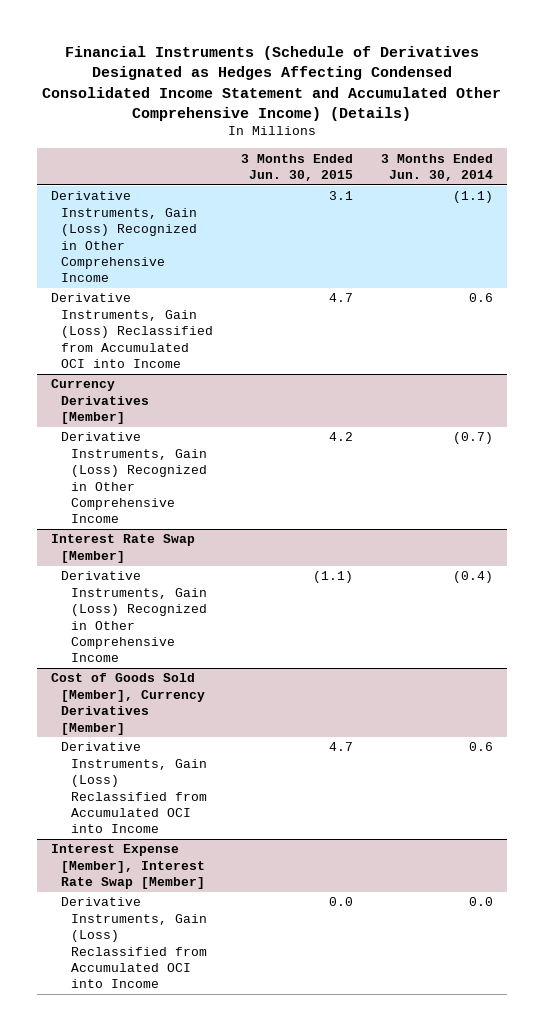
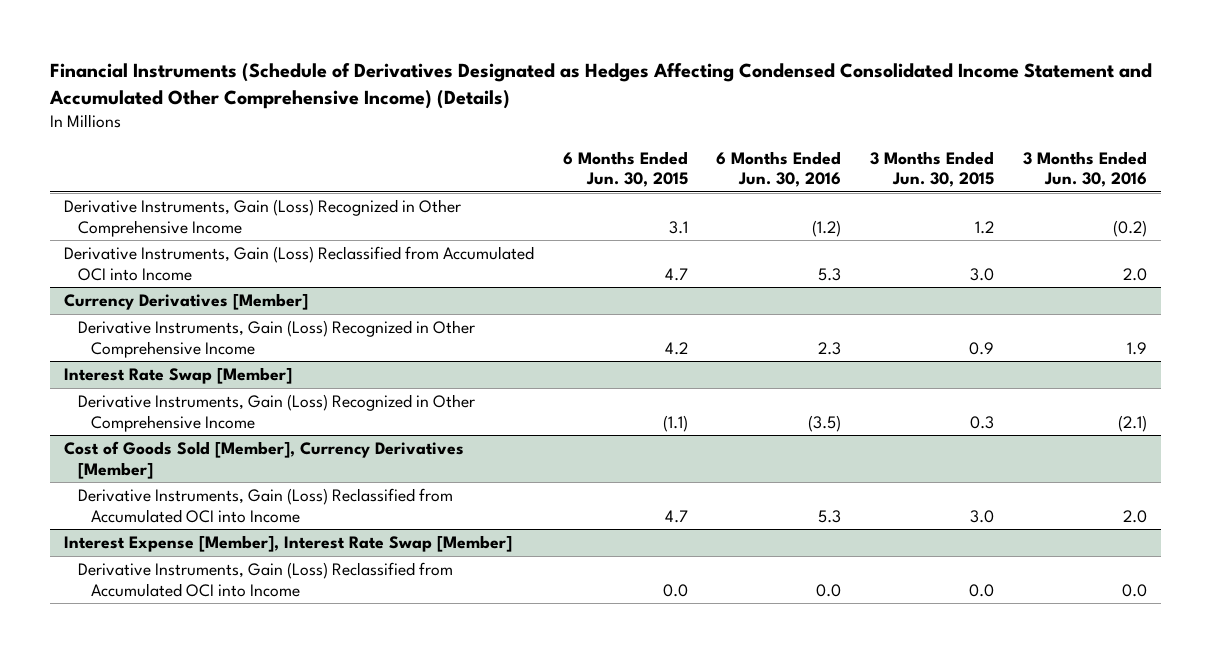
- | 3 Months Ended Jun. 30, 2015 | 3 Months Ended Jun. 30, 2014
+ | 6 Months Ended Jun. 30, 2015 | 6 Months Ended Jun. 30, 2016 | 3 Months Ended Jun. 30, 2015 | 3 Months Ended Jun. 30, 2016
- Derivative Instruments, Gain (Loss) Recognized in Other Comprehensive Income | 3.1 | (1.1)
- Derivative Instruments, Gain (Loss) Reclassified from Accumulated OCI into Income | 4.7 | 0.6
+ Derivative Instruments, Gain (Loss) Recognized in Other Comprehensive Income | 3.1 | (1.2) | 1.2 | (0.2)
+ Derivative Instruments, Gain (Loss) Reclassified from Accumulated OCI into Income | 4.7 | 5.3 | 3.0 | 2.0
@ Currency Derivatives [Member]
- Derivative Instruments, Gain (Loss) Recognized in Other Comprehensive Income | 4.2 | (0.7)
+ Derivative Instruments, Gain (Loss) Recognized in Other Comprehensive Income | 4.2 | 2.3 | 0.9 | 1.9
@ Interest Rate Swap [Member]
- Derivative Instruments, Gain (Loss) Recognized in Other Comprehensive Income | (1.1) | (0.4)
+ Derivative Instruments, Gain (Loss) Recognized in Other Comprehensive Income | (1.1) | (3.5) | 0.3 | (2.1)
@ Cost of Goods Sold [Member], Currency Derivatives [Member]
- Derivative Instruments, Gain (Loss) Reclassified from Accumulated OCI into Income | 4.7 | 0.6
+ Derivative Instruments, Gain (Loss) Reclassified from Accumulated OCI into Income | 4.7 | 5.3 | 3.0 | 2.0

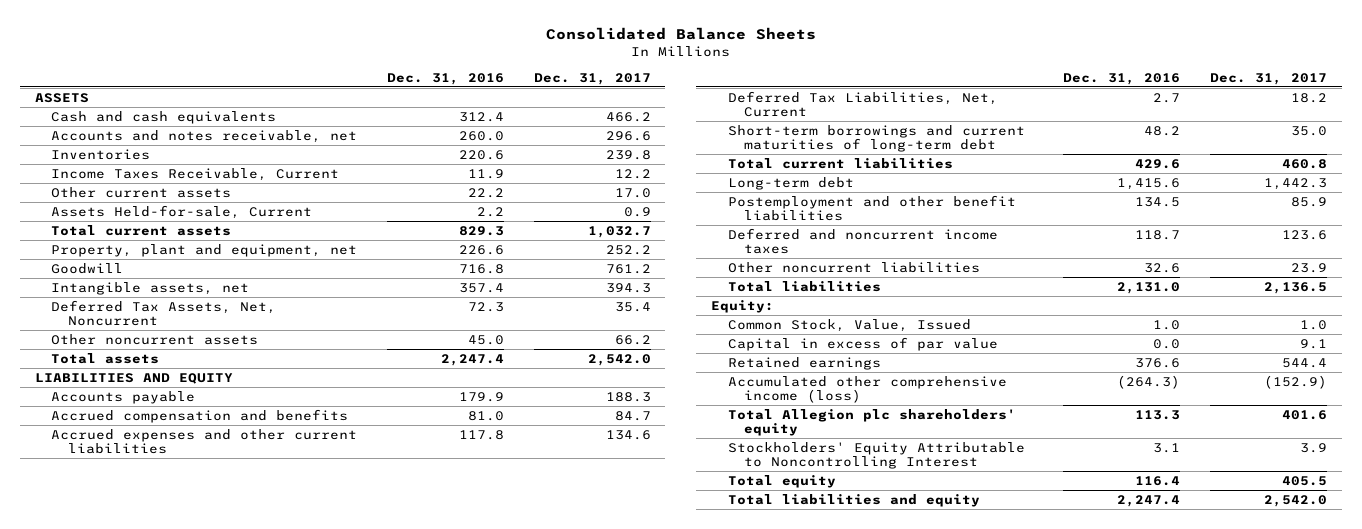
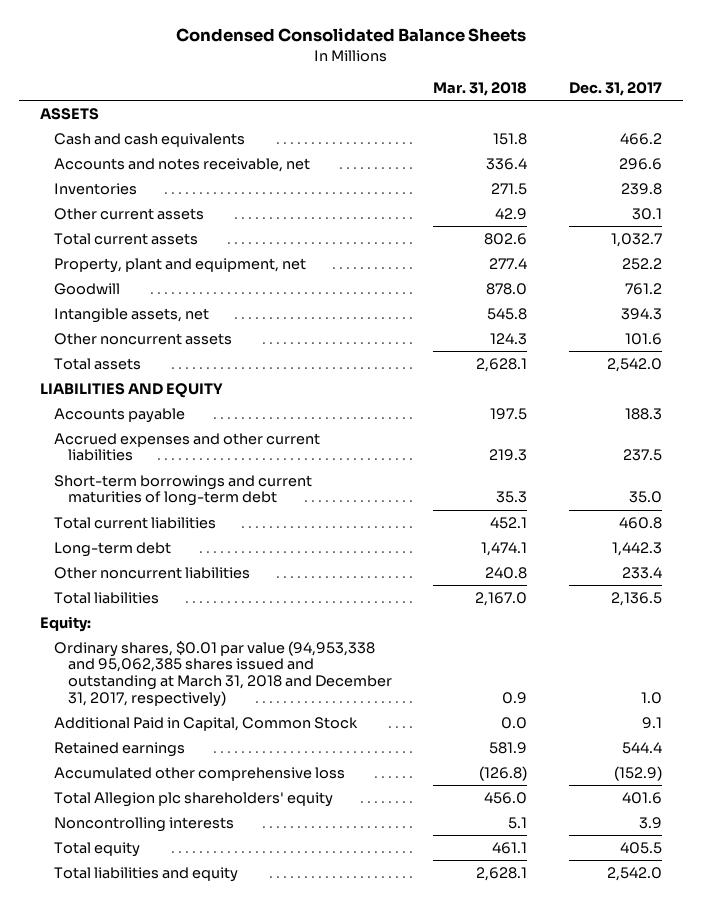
- Consolidated Balance Sheets
+ Condensed Consolidated Balance Sheets
- | Dec. 31, 2016 | Dec. 31, 2017
+ | Mar. 31, 2018 | Dec. 31, 2017
- Income Taxes Receivable, Current | 11.9 | 12.2
- Other current assets | 22.2 | 17.0
- Assets Held-for-sale, Current | 2.2 | 0.9
+ Other current assets | 42.9 | 30.1
- Deferred Tax Assets, Net, Noncurrent | 72.3 | 35.4
- Other noncurrent assets | 45.0 | 66.2
+ Other noncurrent assets | 124.3 | 101.6
- Accrued compensation and benefits | 81.0 | 84.7
- Accrued expenses and other current liabilities | 117.8 | 134.6
- Deferred Tax Liabilities, Net, Current | 2.7 | 18.2
+ Accrued expenses and other current liabilities | 219.3 | 237.5
- Postemployment and other benefit liabilities | 134.5 | 85.9
- Deferred and noncurrent income taxes | 118.7 | 123.6
- Other noncurrent liabilities | 32.6 | 23.9
+ Other noncurrent liabilities | 240.8 | 233.4
- Common Stock, Value, Issued | 1.0 | 1.0
- Capital in excess of par value | 0.0 | 9.1
+ Ordinary shares, $0.01 par value (94,953,338 and 95,062,385 shares issued and outstanding at March 31, 2018 and December 31, 2017, respectively) | 0.9 | 1.0
+ Additional Paid in Capital, Common Stock | 0.0 | 9.1
- Accumulated other comprehensive income (loss) | (264.3) | (152.9)
+ Accumulated other comprehensive loss | (126.8) | (152.9)
- Stockholders' Equity Attributable to Noncontrolling Interest | 3.1 | 3.9
+ Noncontrolling interests | 5.1 | 3.9

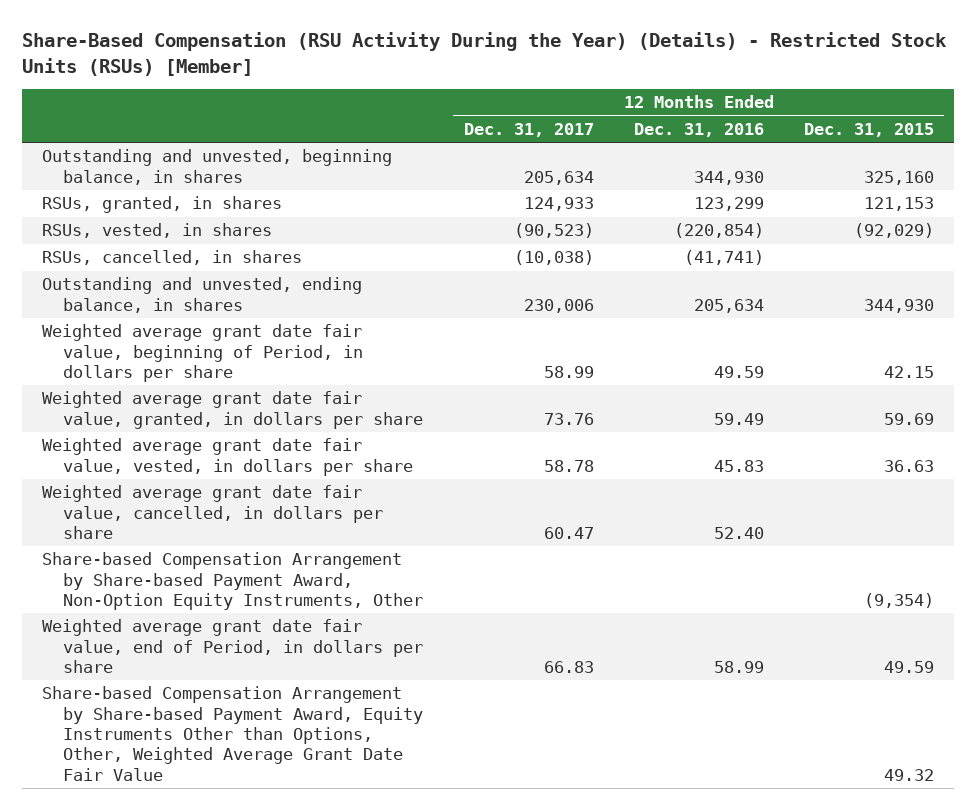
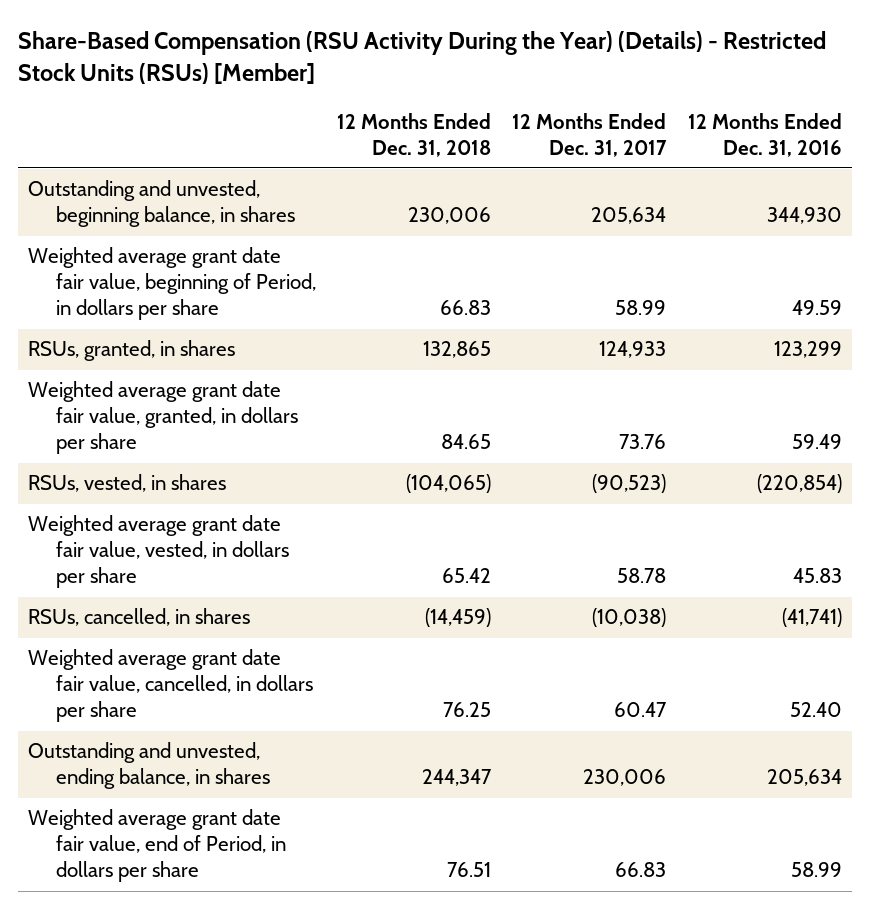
- | 12 Months Ended Dec. 31, 2017 | 12 Months Ended Dec. 31, 2016 | 12 Months Ended Dec. 31, 2015
+ | 12 Months Ended Dec. 31, 2018 | 12 Months Ended Dec. 31, 2017 | 12 Months Ended Dec. 31, 2016
moved down: RSUs, granted, in shares | 132,865 | 124,933 | 123,299
moved down: RSUs, vested, in shares | (104,065) | (90,523) | (220,854)
moved down: RSUs, cancelled, in shares | (14,459) | (10,038) | (41,741)
- Share-based Compensation Arrangement by Share-based Payment Award, Non-Option Equity Instruments, Other | | | (9,354)
moved down: Outstanding and unvested, ending balance, in shares | 244,347 | 230,006 | 205,634
- Share-based Compensation Arrangement by Share-based Payment Award, Equity Instruments Other than Options, Other, Weighted Average Grant Date Fair Value | | | 49.32

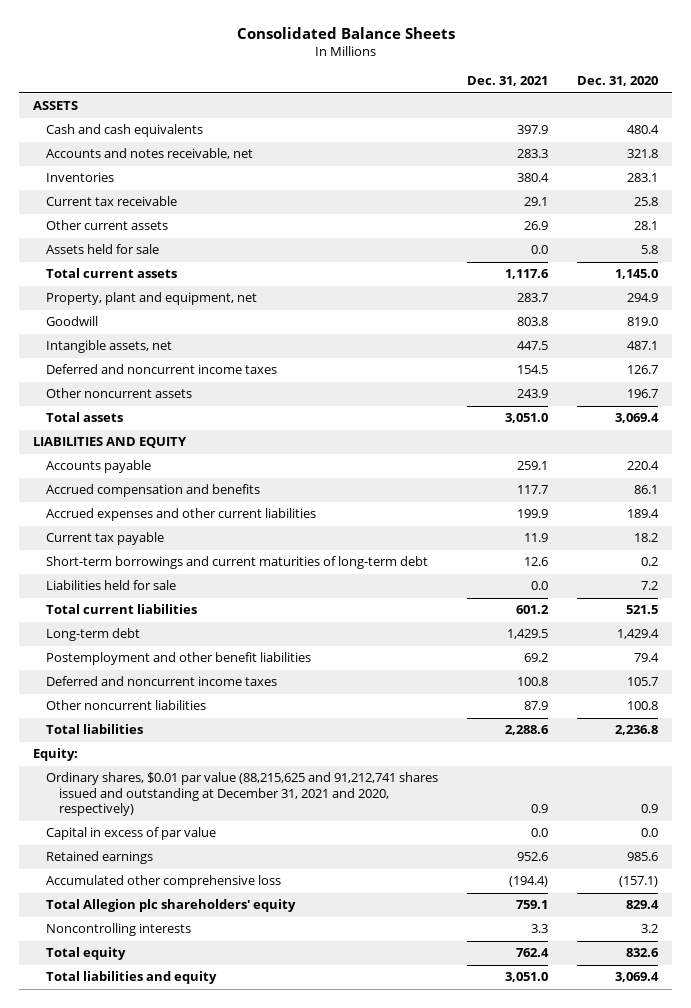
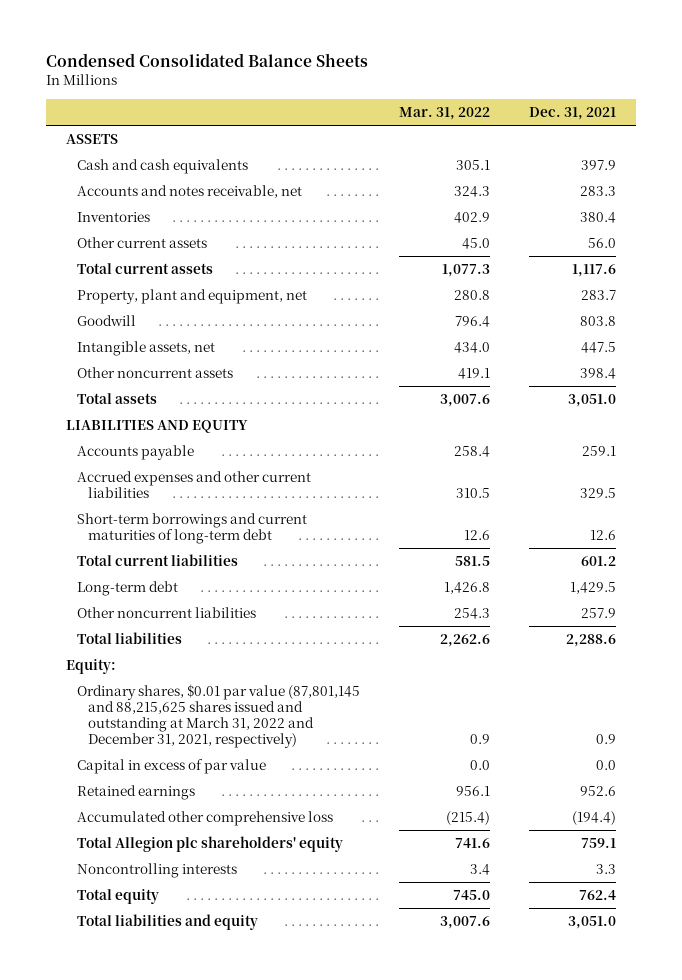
- Consolidated Balance Sheets
+ Condensed Consolidated Balance Sheets
- | Dec. 31, 2021 | Dec. 31, 2020
+ | Mar. 31, 2022 | Dec. 31, 2021
- Current tax receivable | 29.1 | 25.8
- Other current assets | 26.9 | 28.1
- Assets held for sale | 0.0 | 5.8
+ Other current assets | 45.0 | 56.0
- Deferred and noncurrent income taxes | 154.5 | 126.7
- Other noncurrent assets | 243.9 | 196.7
+ Other noncurrent assets | 419.1 | 398.4
- Accrued compensation and benefits | 117.7 | 86.1
- Accrued expenses and other current liabilities | 199.9 | 189.4
- Current tax payable | 11.9 | 18.2
+ Accrued expenses and other current liabilities | 310.5 | 329.5
- Liabilities held for sale | 0.0 | 7.2
- Postemployment and other benefit liabilities | 69.2 | 79.4
- Deferred and noncurrent income taxes | 100.8 | 105.7
- Other noncurrent liabilities | 87.9 | 100.8
+ Other noncurrent liabilities | 254.3 | 257.9
- Ordinary shares, $0.01 par value (88,215,625 and 91,212,741 shares issued and outstanding at December 31, 2021 and 2020, respectively) | 0.9 | 0.9
+ Ordinary shares, $0.01 par value (87,801,145 and 88,215,625 shares issued and outstanding at March 31, 2022 and December 31, 2021, respectively) | 0.9 | 0.9

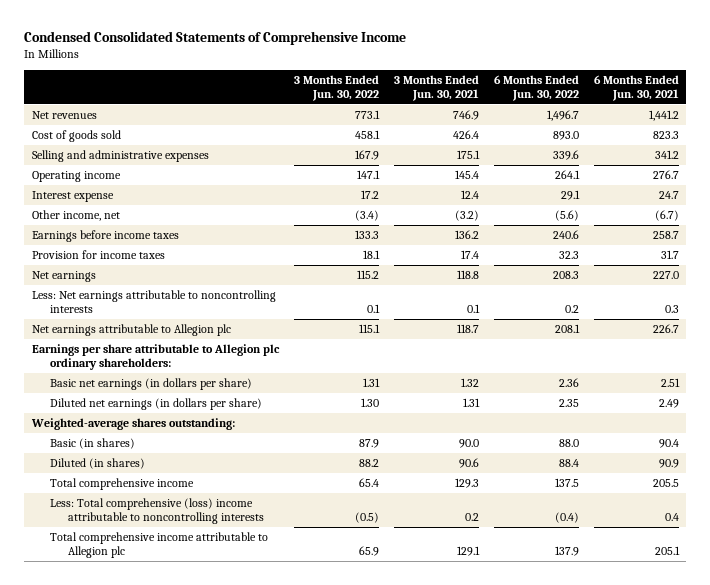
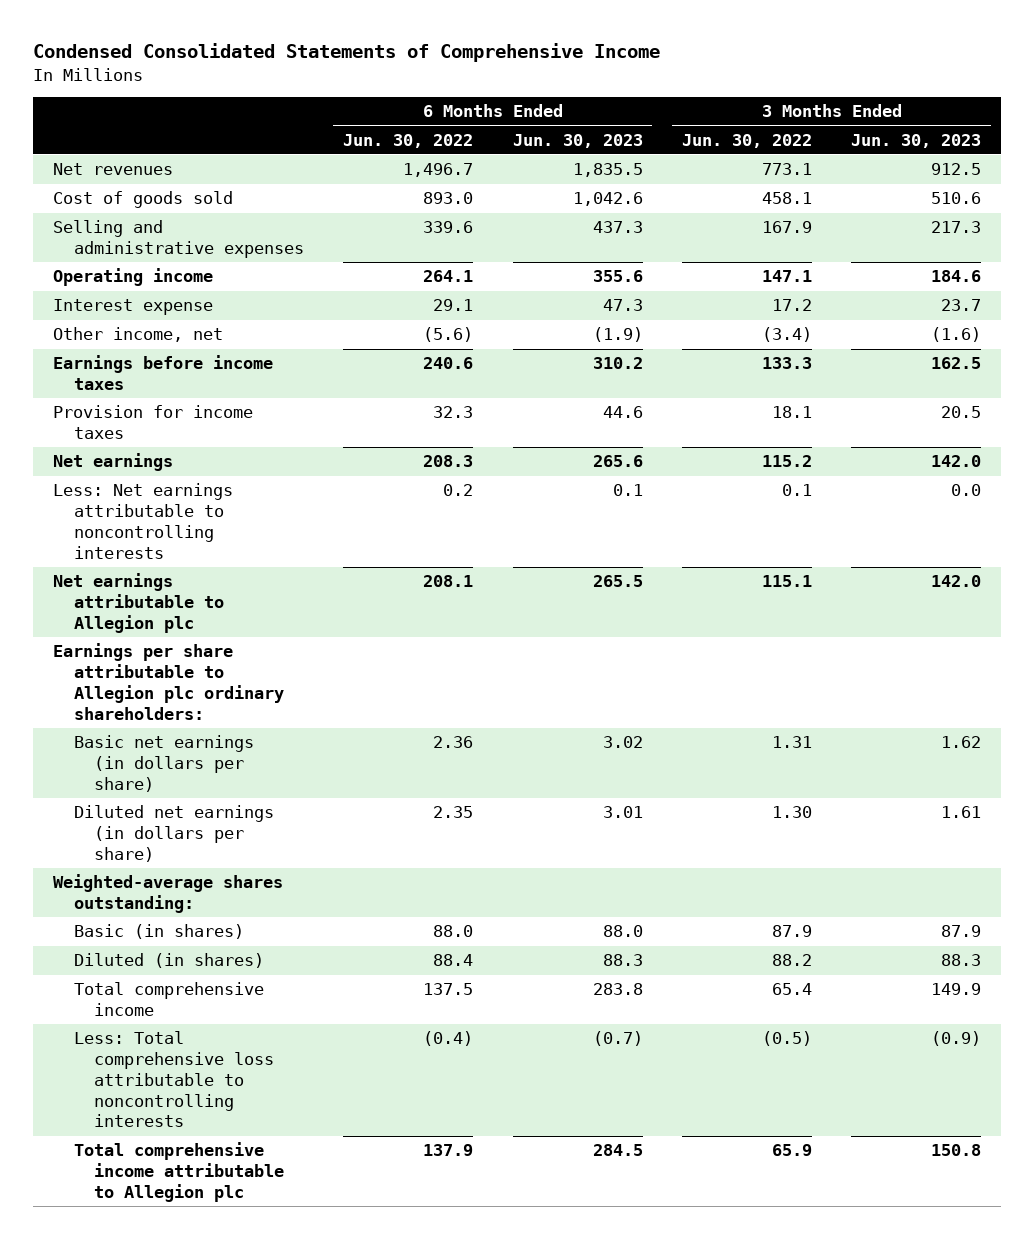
- | 3 Months Ended Jun. 30, 2022 | 3 Months Ended Jun. 30, 2021 | 6 Months Ended Jun. 30, 2022 | 6 Months Ended Jun. 30, 2021
+ | 6 Months Ended Jun. 30, 2022 | 6 Months Ended Jun. 30, 2023 | 3 Months Ended Jun. 30, 2022 | 3 Months Ended Jun. 30, 2023
- Less: Total comprehensive (loss) income attributable to noncontrolling interests | (0.5) | 0.2 | (0.4) | 0.4
+ Less: Total comprehensive loss attributable to noncontrolling interests | (0.4) | (0.7) | (0.5) | (0.9)

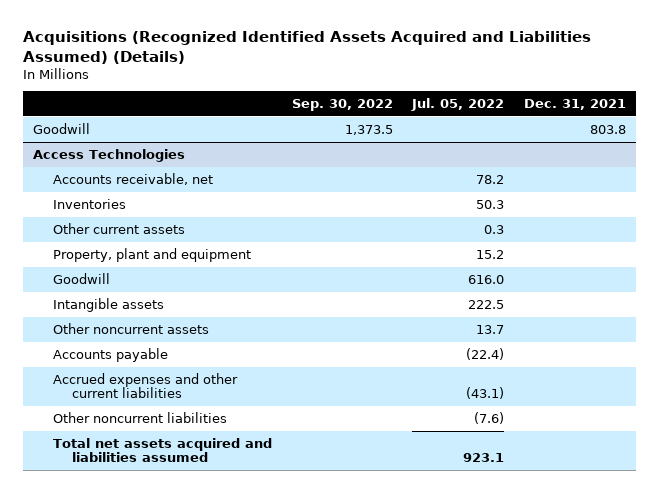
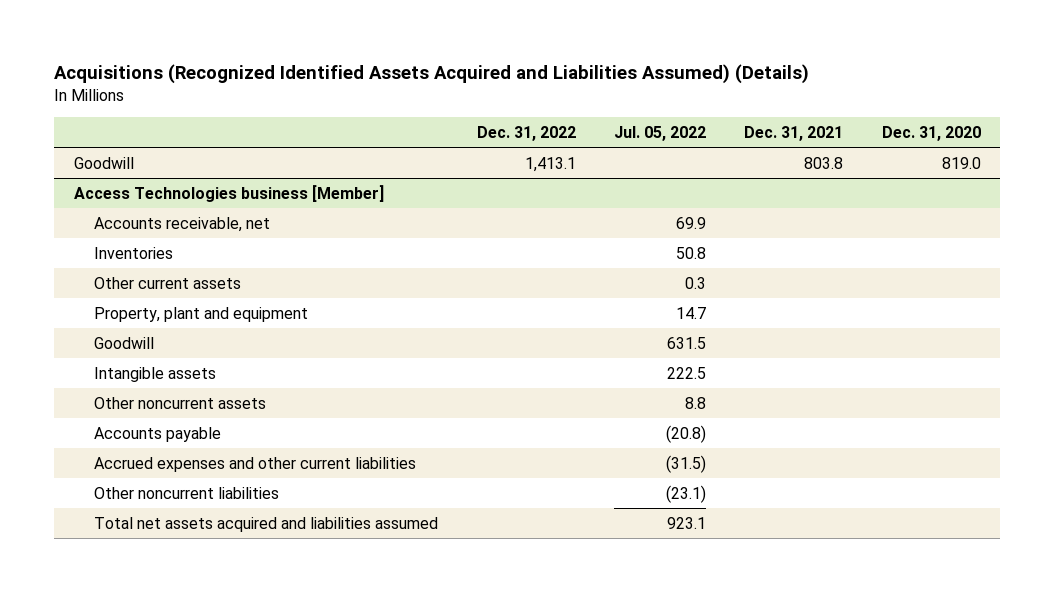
- | Sep. 30, 2022 | Jul. 05, 2022 | Dec. 31, 2021
+ | Dec. 31, 2022 | Jul. 05, 2022 | Dec. 31, 2021 | Dec. 31, 2020
- Access Technologies
- Accounts receivable, net | | 78.2 |
- Inventories | | 50.3 |
+ Access Technologies business [Member]
+ Accounts receivable, net | | 69.9 | |
+ Inventories | | 50.8 | |
- Property, plant and equipment | | 15.2 |
- Goodwill | | 616.0 |
+ Property, plant and equipment | | 14.7 | |
+ Goodwill | | 631.5 | |
- Other noncurrent assets | | 13.7 |
- Accounts payable | | (22.4) |
- Accrued expenses and other current liabilities | | (43.1) |
- Other noncurrent liabilities | | (7.6) |
+ Other noncurrent assets | | 8.8 | |
+ Accounts payable | | (20.8) | |
+ Accrued expenses and other current liabilities | | (31.5) | |
+ Other noncurrent liabilities | | (23.1) | |

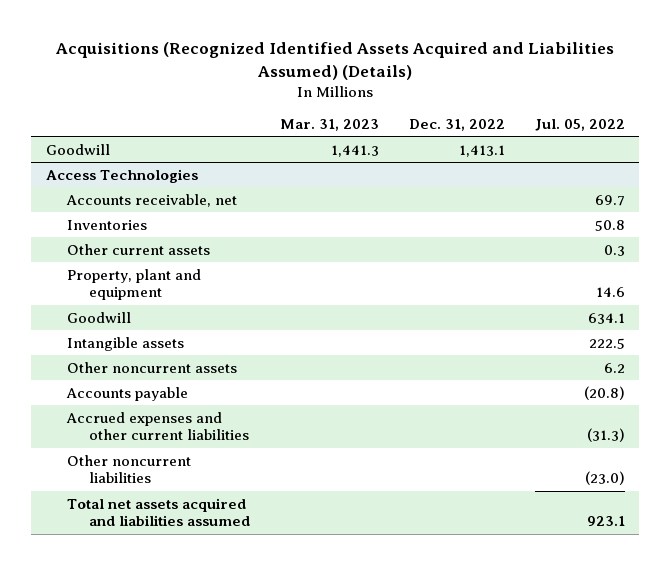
- | Dec. 31, 2022 | Jul. 05, 2022 | Dec. 31, 2021 | Dec. 31, 2020
+ | Mar. 31, 2023 | Dec. 31, 2022 | Jul. 05, 2022
- Access Technologies business [Member]
- Accounts receivable, net | | 69.9 | |
+ Access Technologies
+ Accounts receivable, net | | | 69.7
- Property, plant and equipment | | 14.7 | |
- Goodwill | | 631.5 | |
+ Property, plant and equipment | | | 14.6
+ Goodwill | | | 634.1
- Other noncurrent assets | | 8.8 | |
+ Other noncurrent assets | | | 6.2
- Accrued expenses and other current liabilities | | (31.5) | |
- Other noncurrent liabilities | | (23.1) | |
+ Accrued expenses and other current liabilities | | | (31.3)
+ Other noncurrent liabilities | | | (23.0)

